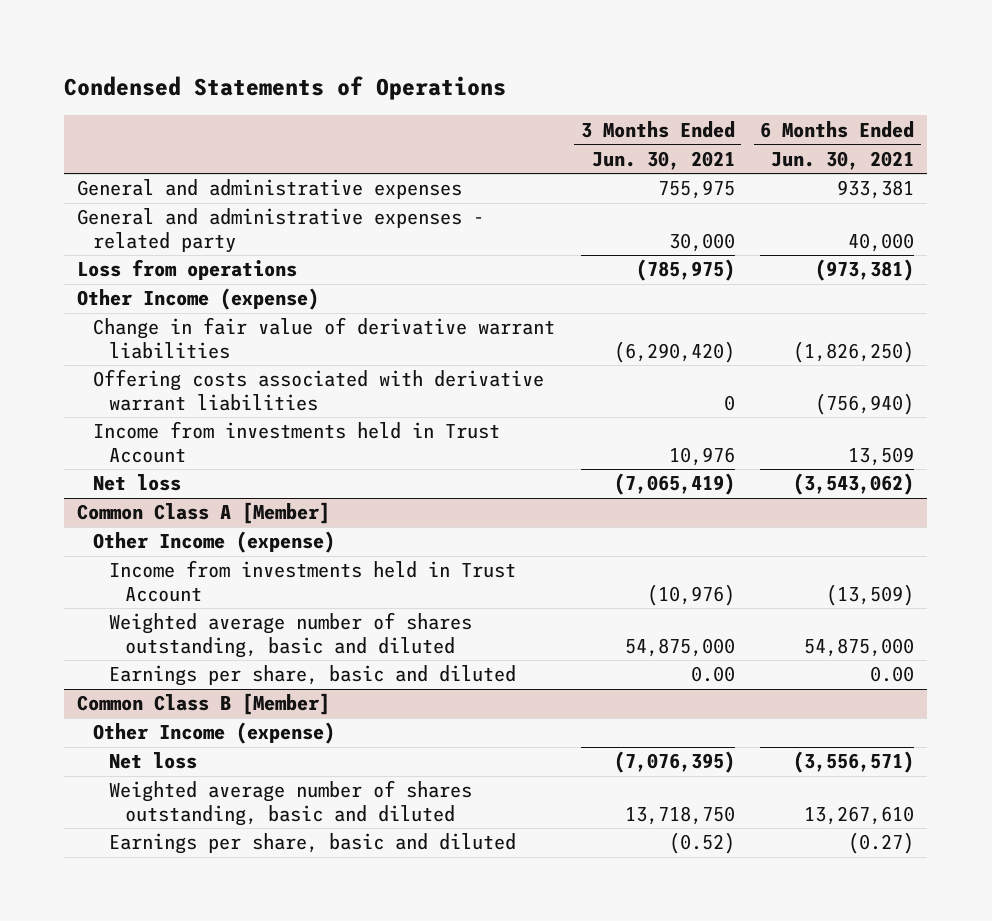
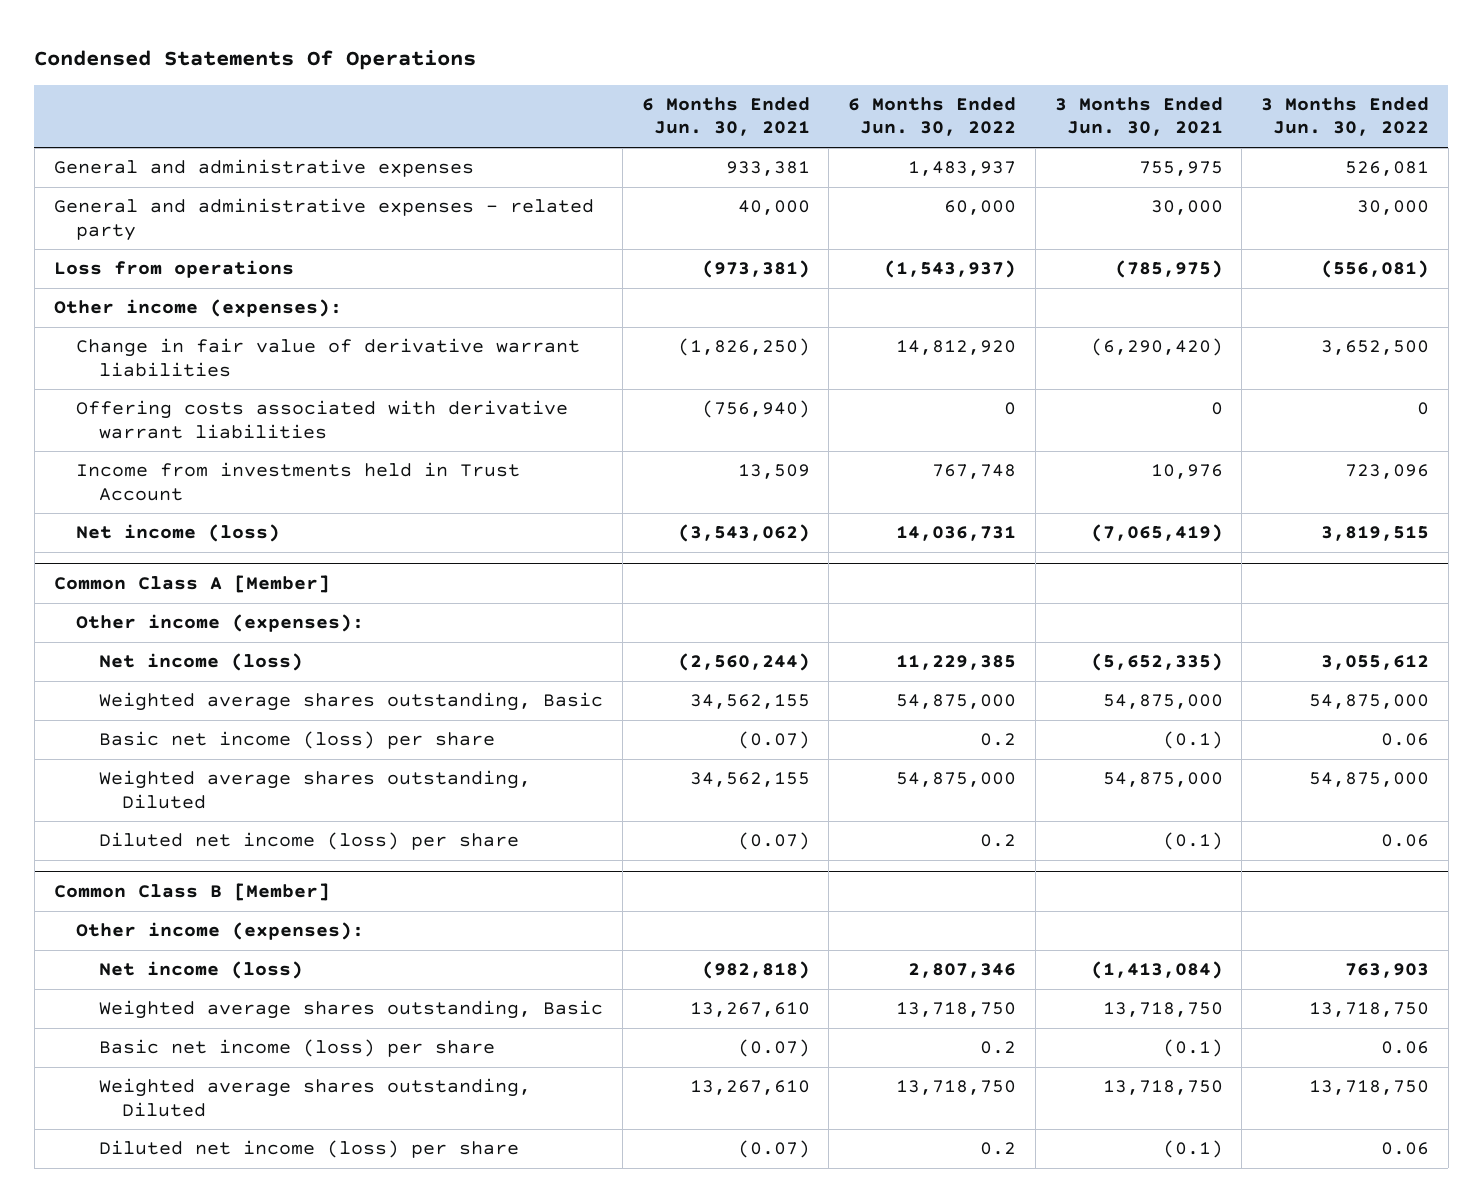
- Condensed Statements of Operations
+ Condensed Statements Of Operations
- | 3 Months Ended Jun. 30, 2021 | 6 Months Ended Jun. 30, 2021
+ | 6 Months Ended Jun. 30, 2021 | 6 Months Ended Jun. 30, 2022 | 3 Months Ended Jun. 30, 2021 | 3 Months Ended Jun. 30, 2022
- Other Income (expense)
+ Other income (expenses):
- Net loss | (7,065,419) | (3,543,062)
+ Net income (loss) | (3,543,062) | 14,036,731 | (7,065,419) | 3,819,515
@ Common Class A [Member]
- Other Income (expense)
- Income from investments held in Trust Account | (10,976) | (13,509)
- Weighted average number of shares outstanding, basic and diluted | 54,875,000 | 54,875,000
- Earnings per share, basic and diluted | 0.00 | 0.00
+ Other income (expenses):
+ Net income (loss) | (2,560,244) | 11,229,385 | (5,652,335) | 3,055,612
+ Weighted average shares outstanding, Basic | 34,562,155 | 54,875,000 | 54,875,000 | 54,875,000
+ Basic net income (loss) per share | (0.07) | 0.2 | (0.1) | 0.06
+ Weighted average shares outstanding, Diluted | 34,562,155 | 54,875,000 | 54,875,000 | 54,875,000
+ Diluted net income (loss) per share | (0.07) | 0.2 | (0.1) | 0.06
@ Common Class B [Member]
- Other Income (expense)
- Net loss | (7,076,395) | (3,556,571)
- Weighted average number of shares outstanding, basic and diluted | 13,718,750 | 13,267,610
- Earnings per share, basic and diluted | (0.52) | (0.27)
+ Other income (expenses):
+ Net income (loss) | (982,818) | 2,807,346 | (1,413,084) | 763,903
+ Weighted average shares outstanding, Basic | 13,267,610 | 13,718,750 | 13,718,750 | 13,718,750
+ Basic net income (loss) per share | (0.07) | 0.2 | (0.1) | 0.06
+ Weighted average shares outstanding, Diluted | 13,267,610 | 13,718,750 | 13,718,750 | 13,718,750
+ Diluted net income (loss) per share | (0.07) | 0.2 | (0.1) | 0.06

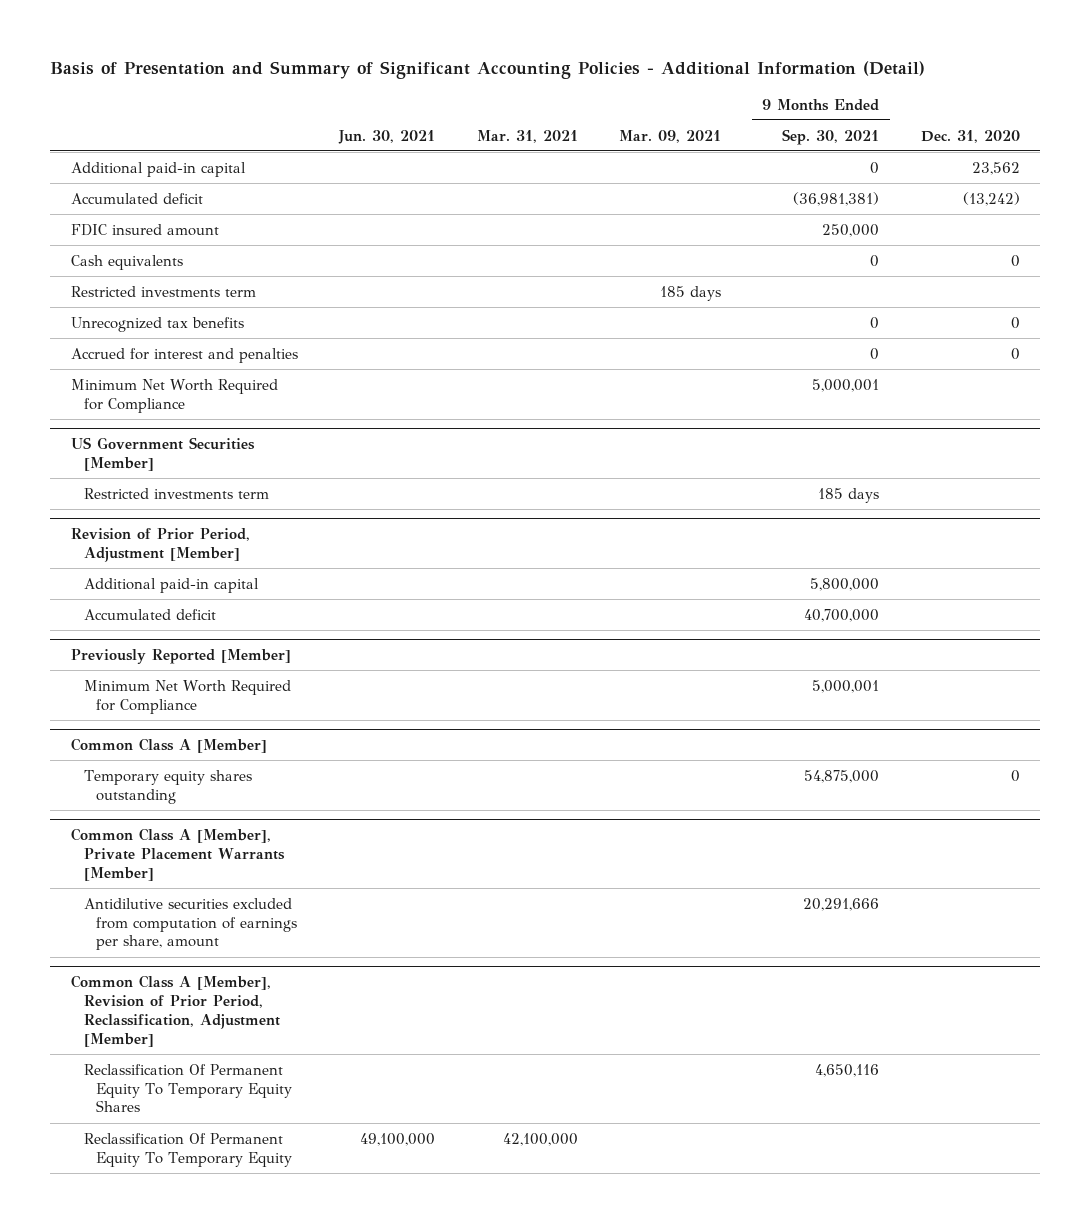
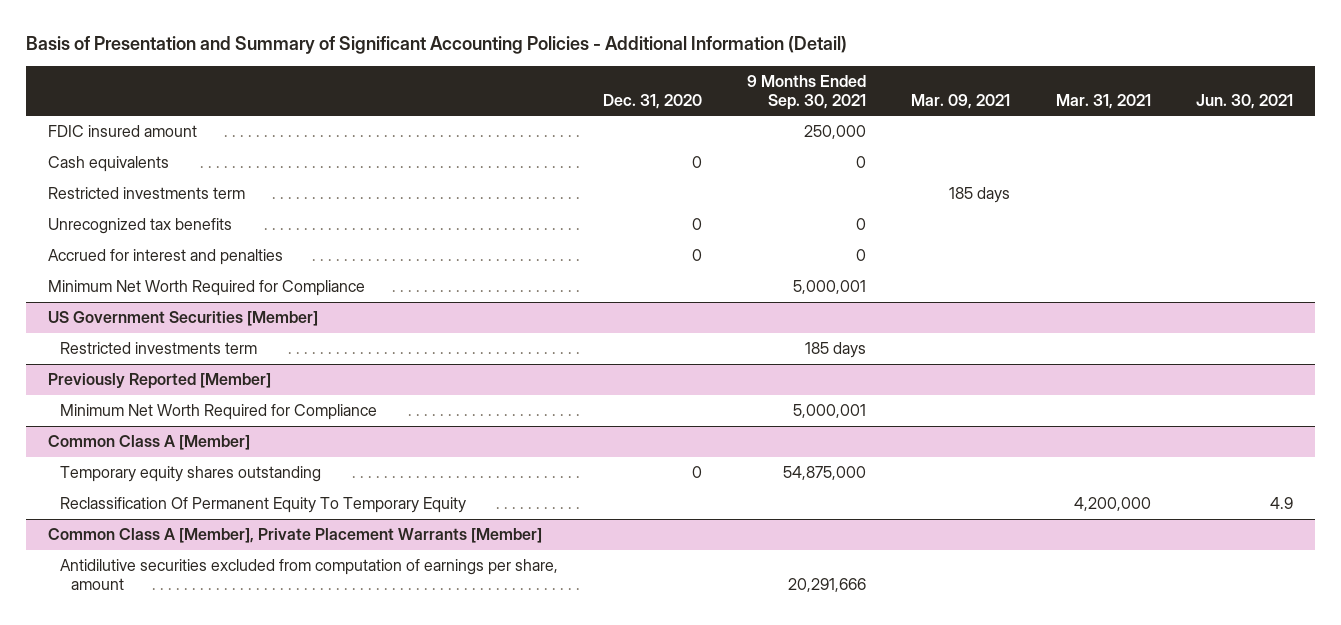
- | Jun. 30, 2021 | Mar. 31, 2021 | Mar. 09, 2021 | 9 Months Ended Sep. 30, 2021 | Dec. 31, 2020
+ | Dec. 31, 2020 | 9 Months Ended Sep. 30, 2021 | Mar. 09, 2021 | Mar. 31, 2021 | Jun. 30, 2021
- Additional paid-in capital | | | | 0 | 23,562
- Accumulated deficit | | | | (36,981,381) | (13,242)
- Revision of Prior Period, Adjustment [Member]
- Additional paid-in capital | | | | 5,800,000 |
- Accumulated deficit | | | | 40,700,000 |
@ Common Class A [Member]
+ Reclassification Of Permanent Equity To Temporary Equity | | | | 4,200,000 | 4.9
- Common Class A [Member], Revision of Prior Period, Reclassification, Adjustment [Member]
- Reclassification Of Permanent Equity To Temporary Equity Shares | | | | 4,650,116 |
- Reclassification Of Permanent Equity To Temporary Equity | 49,100,000 | 42,100,000 | | |

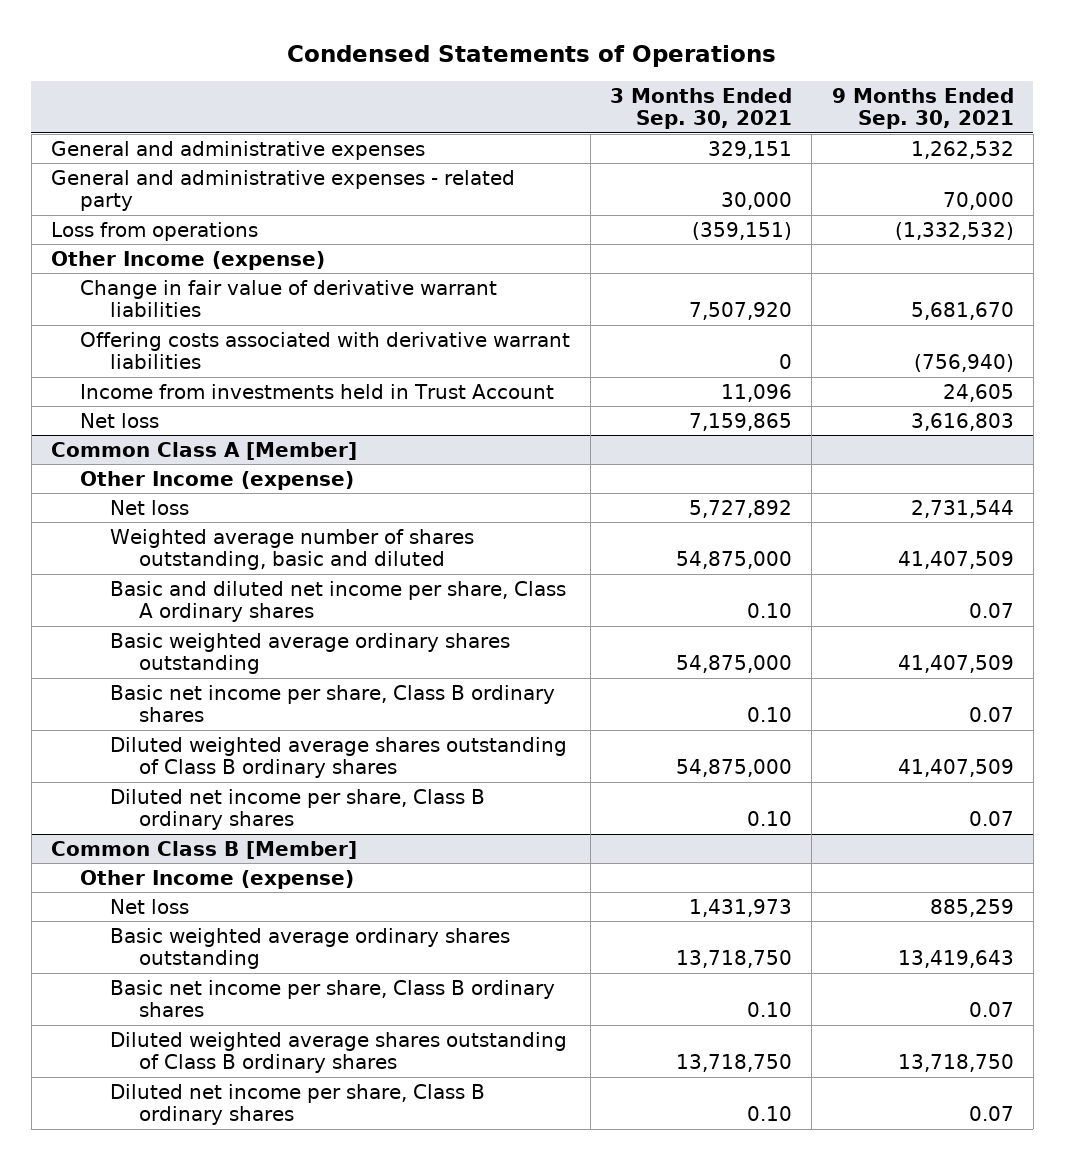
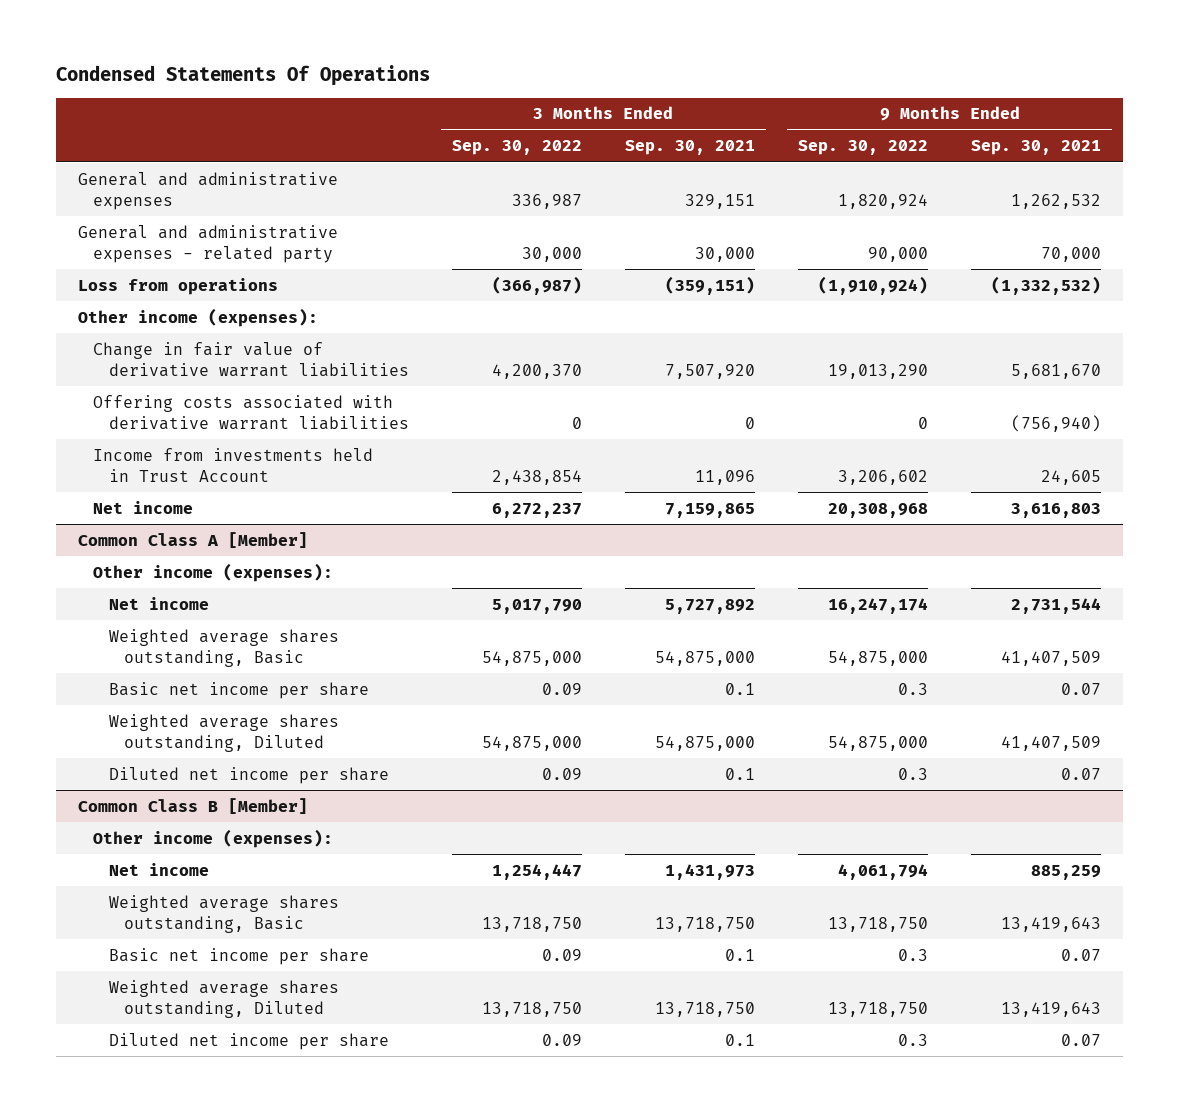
- Condensed Statements of Operations
+ Condensed Statements Of Operations
- | 3 Months Ended Sep. 30, 2021 | 9 Months Ended Sep. 30, 2021
+ | 3 Months Ended Sep. 30, 2022 | 3 Months Ended Sep. 30, 2021 | 9 Months Ended Sep. 30, 2022 | 9 Months Ended Sep. 30, 2021
- Other Income (expense)
+ Other income (expenses):
- Net loss | 7,159,865 | 3,616,803
+ Net income | 6,272,237 | 7,159,865 | 20,308,968 | 3,616,803
@ Common Class A [Member]
- Other Income (expense)
- Net loss | 5,727,892 | 2,731,544
- Weighted average number of shares outstanding, basic and diluted | 54,875,000 | 41,407,509
- Basic and diluted net income per share, Class A ordinary shares | 0.10 | 0.07
- Basic weighted average ordinary shares outstanding | 54,875,000 | 41,407,509
- Basic net income per share, Class B ordinary shares | 0.10 | 0.07
- Diluted weighted average shares outstanding of Class B ordinary shares | 54,875,000 | 41,407,509
- Diluted net income per share, Class B ordinary shares | 0.10 | 0.07
+ Other income (expenses):
+ Net income | 5,017,790 | 5,727,892 | 16,247,174 | 2,731,544
+ Weighted average shares outstanding, Basic | 54,875,000 | 54,875,000 | 54,875,000 | 41,407,509
+ Basic net income per share | 0.09 | 0.1 | 0.3 | 0.07
+ Weighted average shares outstanding, Diluted | 54,875,000 | 54,875,000 | 54,875,000 | 41,407,509
+ Diluted net income per share | 0.09 | 0.1 | 0.3 | 0.07
@ Common Class B [Member]
- Other Income (expense)
- Net loss | 1,431,973 | 885,259
- Basic weighted average ordinary shares outstanding | 13,718,750 | 13,419,643
- Basic net income per share, Class B ordinary shares | 0.10 | 0.07
- Diluted weighted average shares outstanding of Class B ordinary shares | 13,718,750 | 13,718,750
- Diluted net income per share, Class B ordinary shares | 0.10 | 0.07
+ Other income (expenses):
+ Net income | 1,254,447 | 1,431,973 | 4,061,794 | 885,259
+ Weighted average shares outstanding, Basic | 13,718,750 | 13,718,750 | 13,718,750 | 13,419,643
+ Basic net income per share | 0.09 | 0.1 | 0.3 | 0.07
+ Weighted average shares outstanding, Diluted | 13,718,750 | 13,718,750 | 13,718,750 | 13,419,643
+ Diluted net income per share | 0.09 | 0.1 | 0.3 | 0.07

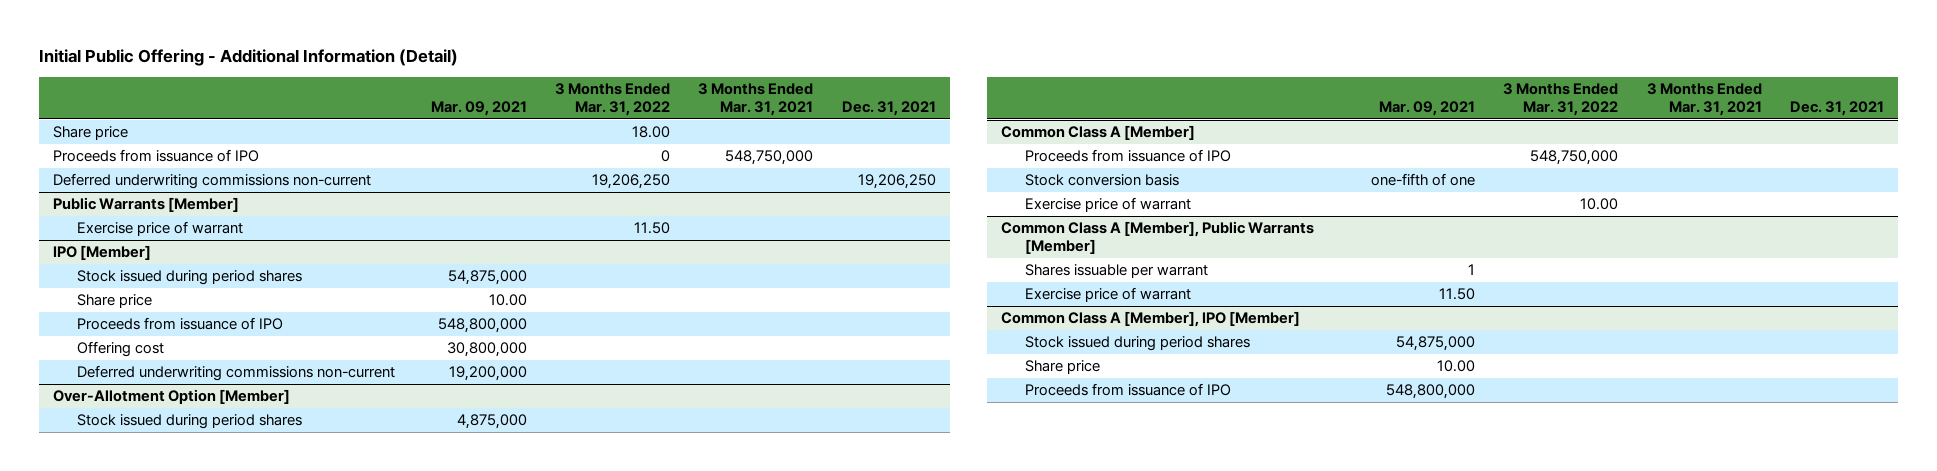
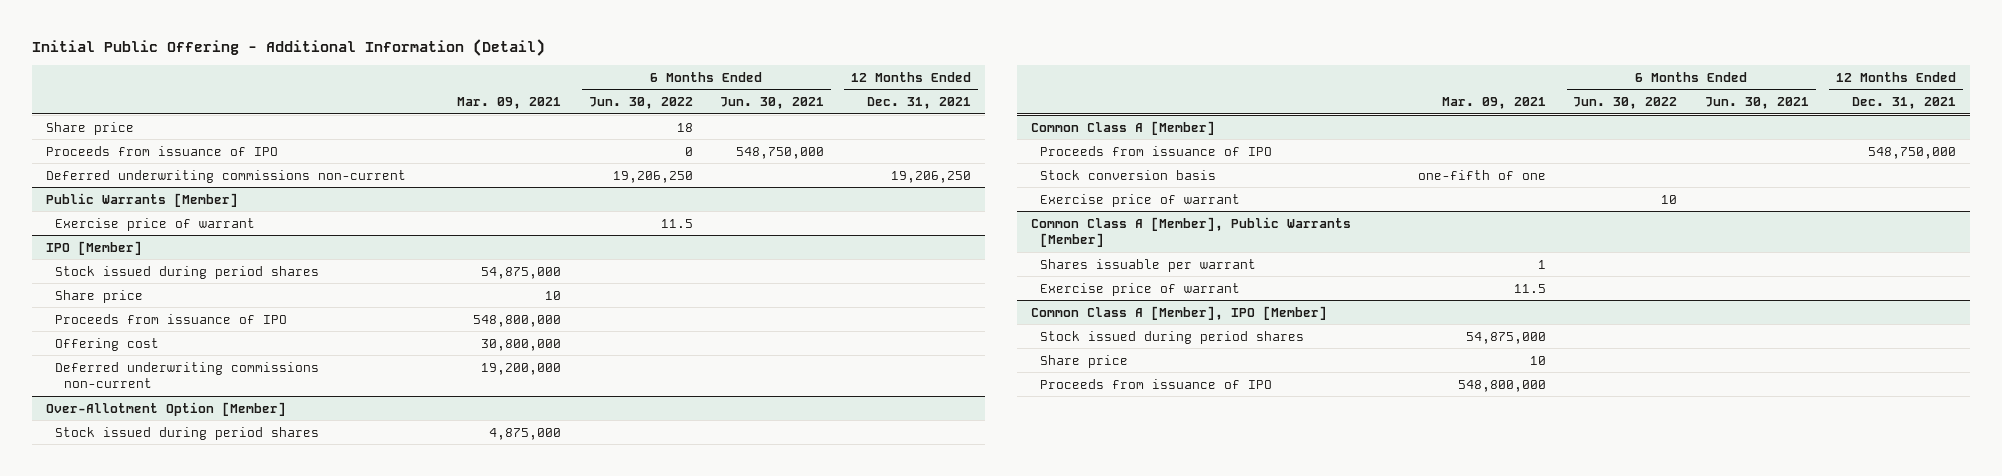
- | Mar. 09, 2021 | 3 Months Ended Mar. 31, 2022 | 3 Months Ended Mar. 31, 2021 | Dec. 31, 2021
+ | Mar. 09, 2021 | 6 Months Ended Jun. 30, 2022 | 6 Months Ended Jun. 30, 2021 | 12 Months Ended Dec. 31, 2021
@ IPO [Member]
- Share price | 10.00 | | |
+ Share price | 10 | | |
@ Common Class A [Member], Public Warrants [Member]
- Exercise price of warrant | 11.50 | | |
+ Exercise price of warrant | 11.5 | | |
@ Common Class A [Member], IPO [Member]
- Share price | 10.00 | | |
+ Share price | 10 | | |

